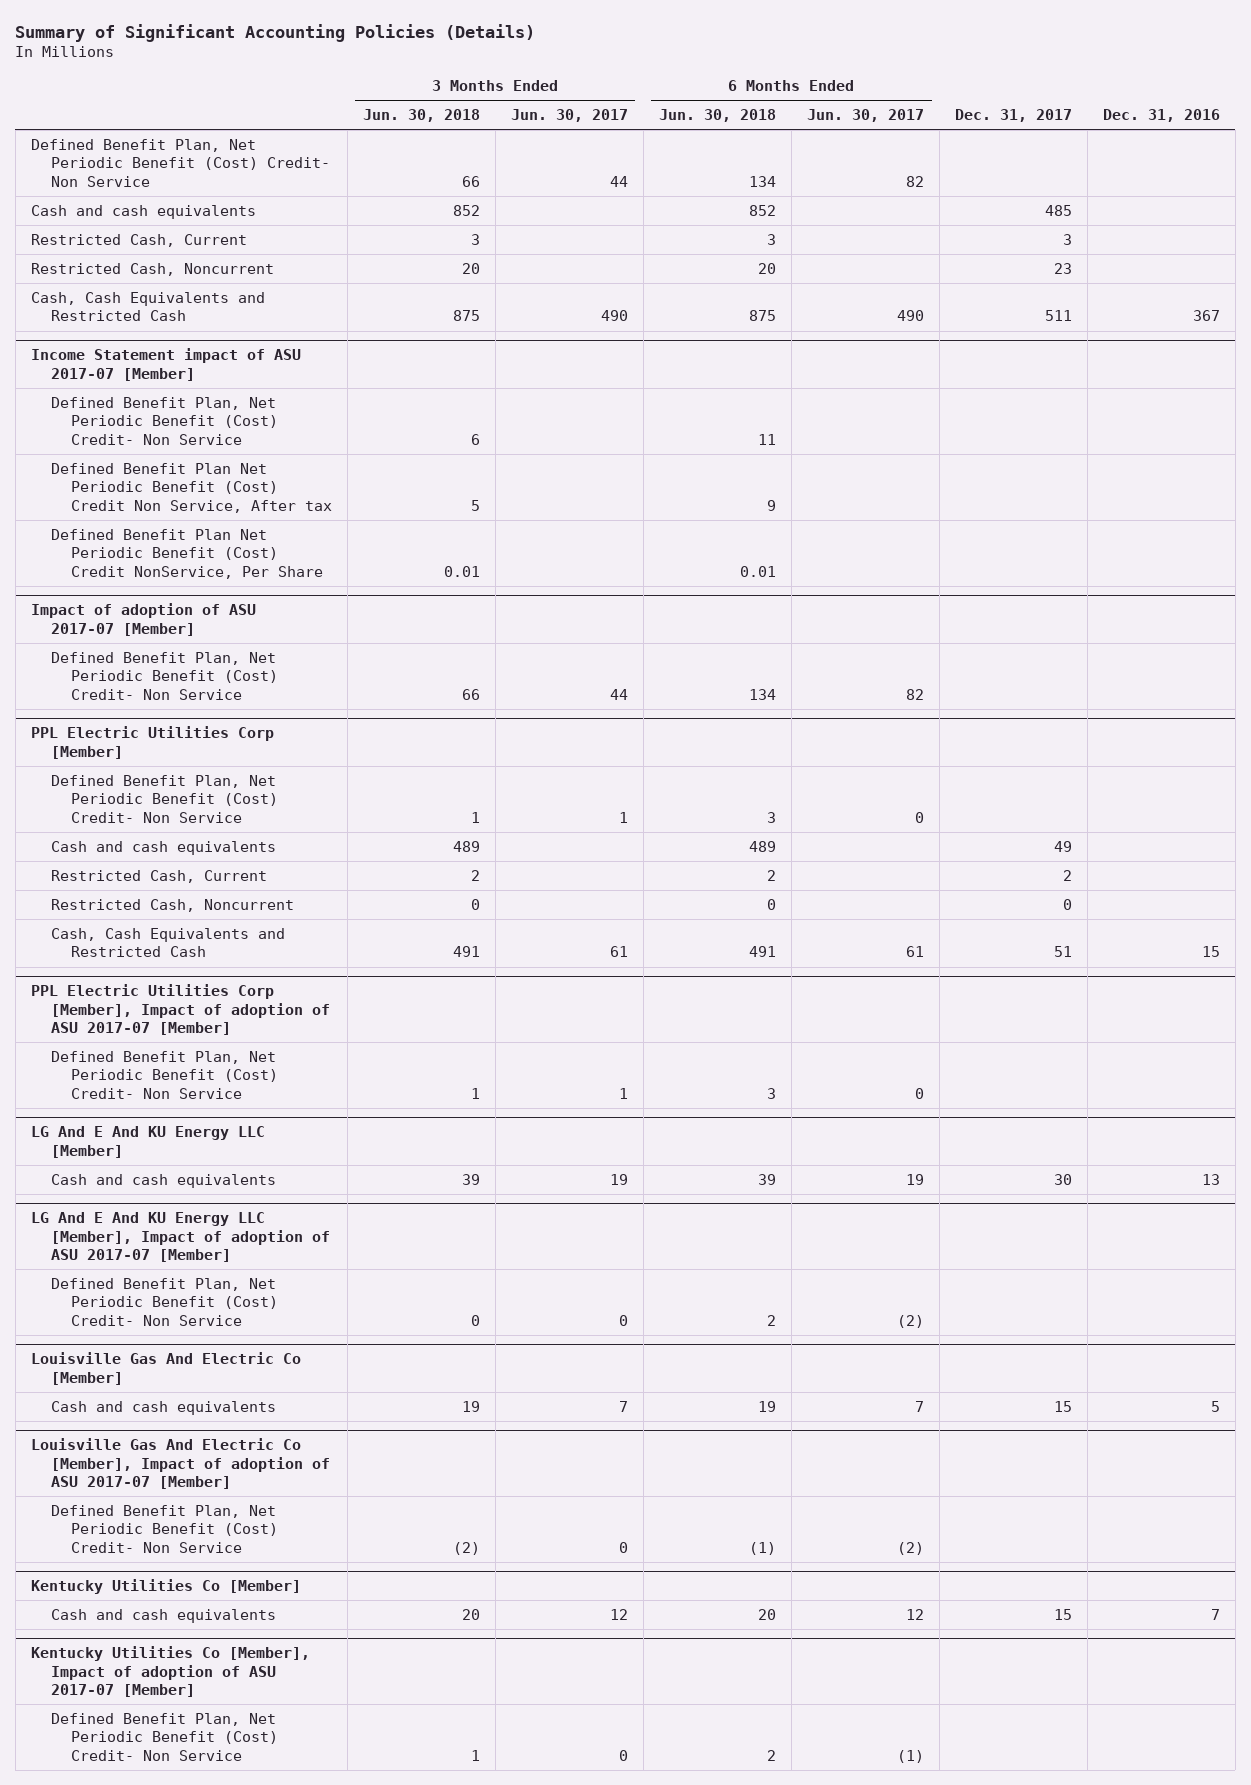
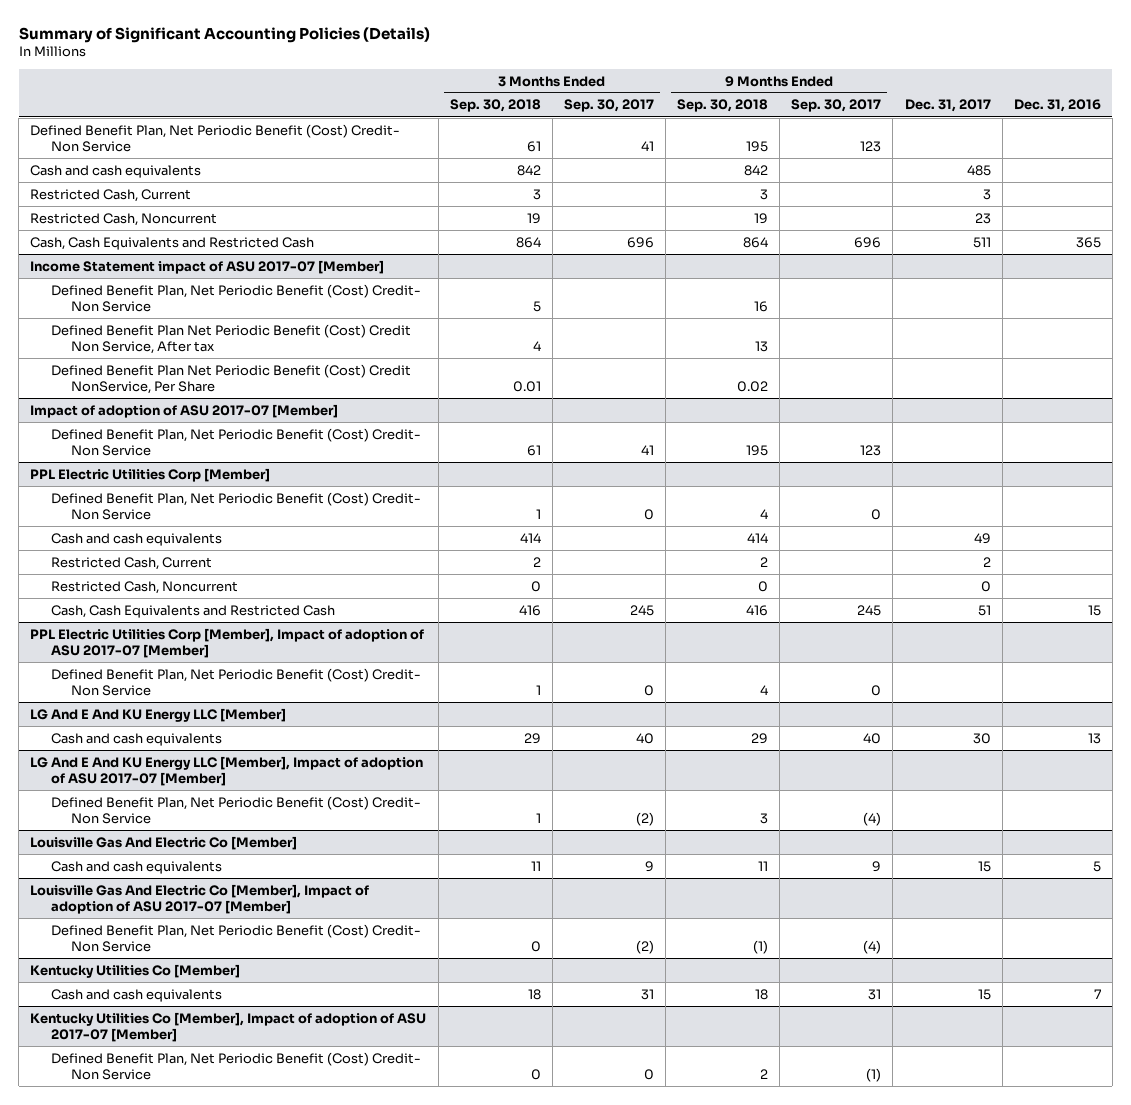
- | 3 Months Ended Jun. 30, 2018 | 3 Months Ended Jun. 30, 2017 | 6 Months Ended Jun. 30, 2018 | 6 Months Ended Jun. 30, 2017 | Dec. 31, 2017 | Dec. 31, 2016
+ | 3 Months Ended Sep. 30, 2018 | 3 Months Ended Sep. 30, 2017 | 9 Months Ended Sep. 30, 2018 | 9 Months Ended Sep. 30, 2017 | Dec. 31, 2017 | Dec. 31, 2016
- Cash, Cash Equivalents and Restricted Cash | 875 | 490 | 875 | 490 | 511 | 367
+ Cash, Cash Equivalents and Restricted Cash | 864 | 696 | 864 | 696 | 511 | 365

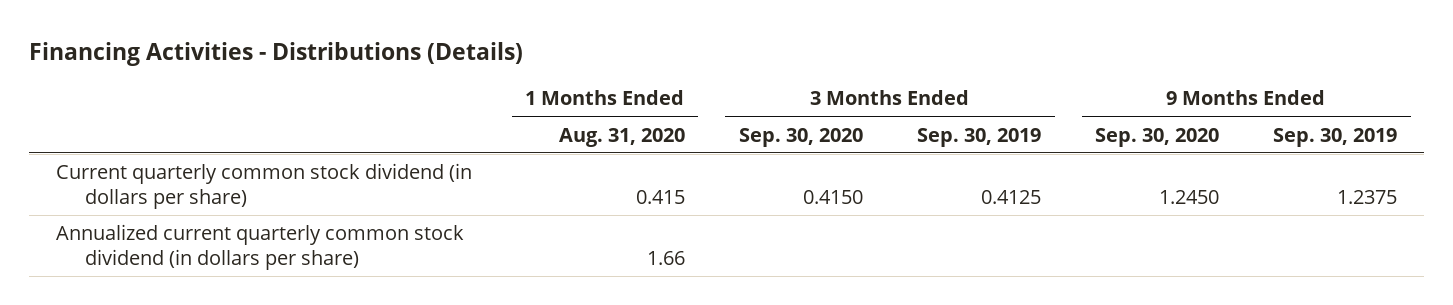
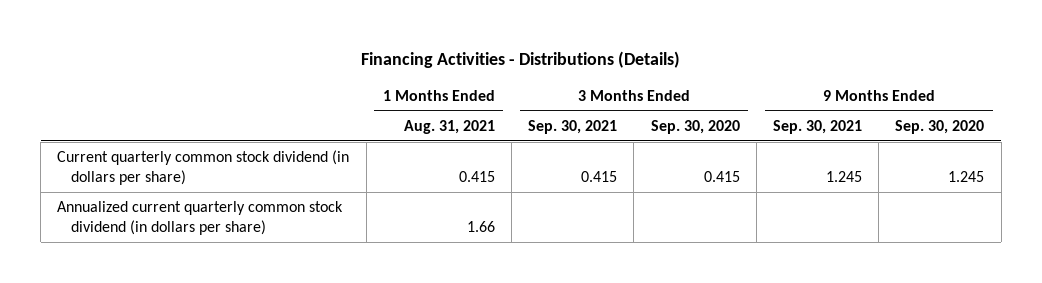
- | 1 Months Ended Aug. 31, 2020 | 3 Months Ended Sep. 30, 2020 | 3 Months Ended Sep. 30, 2019 | 9 Months Ended Sep. 30, 2020 | 9 Months Ended Sep. 30, 2019
+ | 1 Months Ended Aug. 31, 2021 | 3 Months Ended Sep. 30, 2021 | 3 Months Ended Sep. 30, 2020 | 9 Months Ended Sep. 30, 2021 | 9 Months Ended Sep. 30, 2020
- Current quarterly common stock dividend (in dollars per share) | 0.415 | 0.4150 | 0.4125 | 1.2450 | 1.2375
+ Current quarterly common stock dividend (in dollars per share) | 0.415 | 0.415 | 0.415 | 1.245 | 1.245

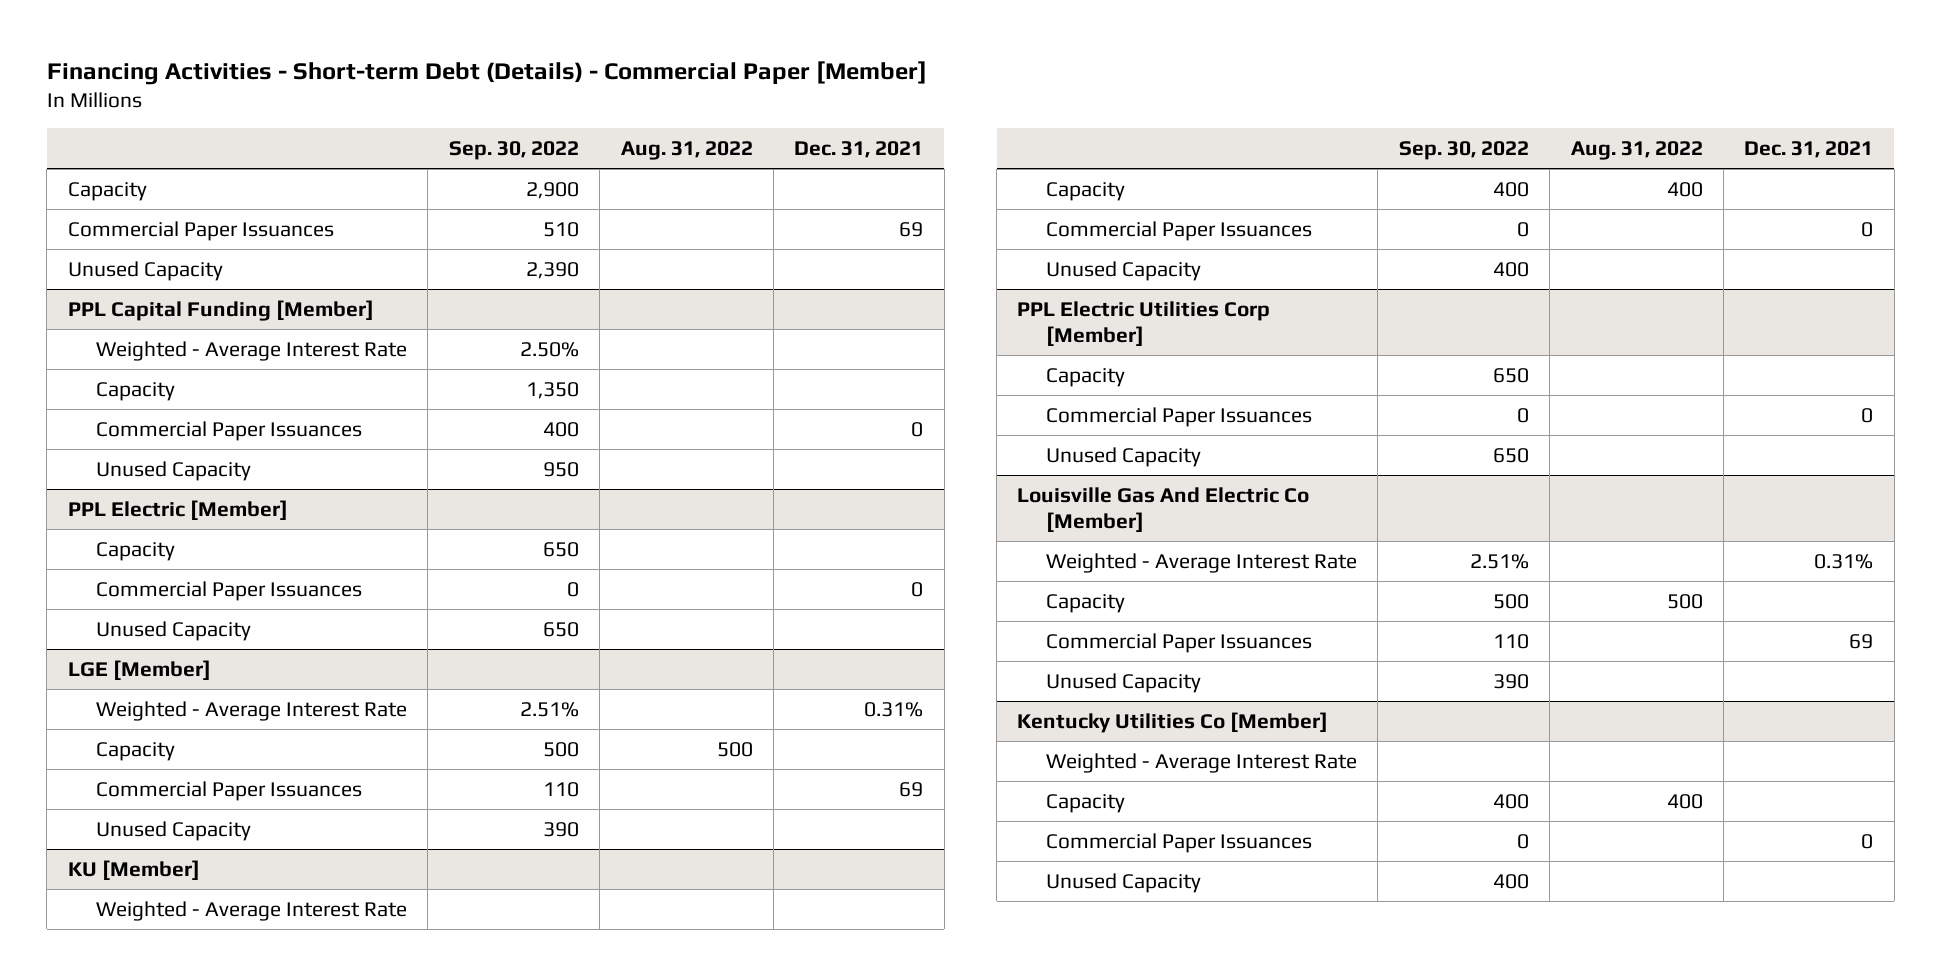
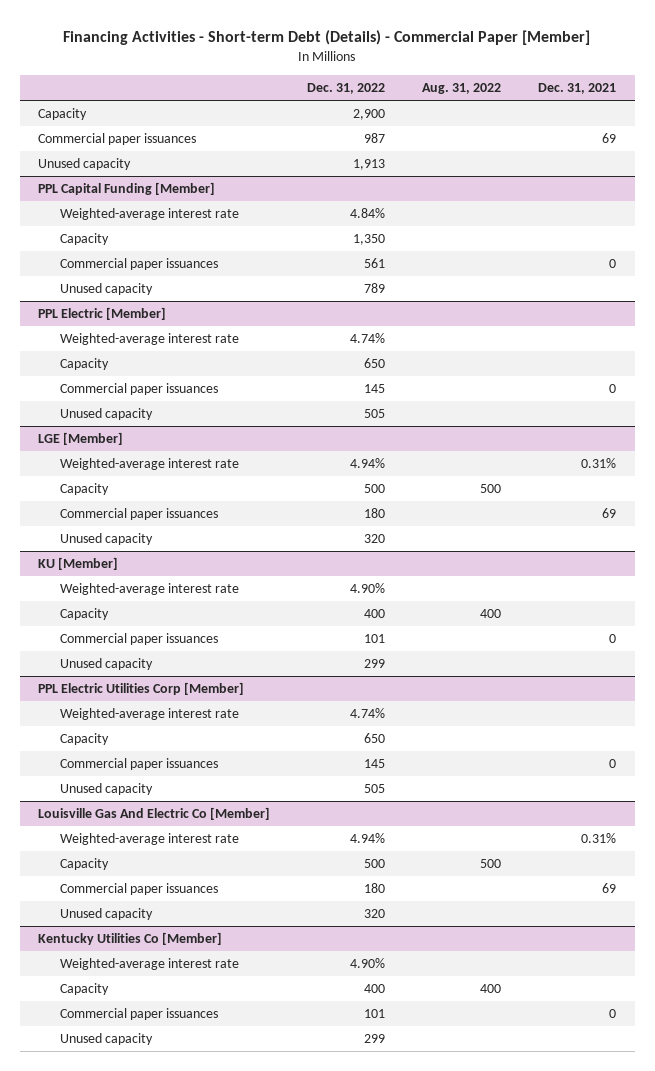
- | Sep. 30, 2022 | Aug. 31, 2022 | Dec. 31, 2021
+ | Dec. 31, 2022 | Aug. 31, 2022 | Dec. 31, 2021
- Commercial Paper Issuances | 510 | | 69
- Unused Capacity | 2,390 | |
+ Commercial paper issuances | 987 | | 69
+ Unused capacity | 1,913 | |
@ PPL Capital Funding [Member]
- Weighted - Average Interest Rate | 2.50% | |
+ Weighted-average interest rate | 4.84% | |
- Commercial Paper Issuances | 400 | | 0
- Unused Capacity | 950 | |
+ Commercial paper issuances | 561 | | 0
+ Unused capacity | 789 | |
@ PPL Electric [Member]
+ Weighted-average interest rate | 4.74% | |
- Commercial Paper Issuances | 0 | | 0
- Unused Capacity | 650 | |
+ Commercial paper issuances | 145 | | 0
+ Unused capacity | 505 | |
@ LGE [Member]
- Weighted - Average Interest Rate | 2.51% | | 0.31%
+ Weighted-average interest rate | 4.94% | | 0.31%
- Commercial Paper Issuances | 110 | | 69
- Unused Capacity | 390 | |
+ Commercial paper issuances | 180 | | 69
+ Unused capacity | 320 | |
@ KU [Member]
- Weighted - Average Interest Rate
+ Weighted-average interest rate | 4.90% | |
- Commercial Paper Issuances | 0 | | 0
- Unused Capacity | 400 | |
+ Commercial paper issuances | 101 | | 0
+ Unused capacity | 299 | |
@ PPL Electric Utilities Corp [Member]
+ Weighted-average interest rate | 4.74% | |
- Commercial Paper Issuances | 0 | | 0
- Unused Capacity | 650 | |
+ Commercial paper issuances | 145 | | 0
+ Unused capacity | 505 | |
@ Louisville Gas And Electric Co [Member]
- Weighted - Average Interest Rate | 2.51% | | 0.31%
+ Weighted-average interest rate | 4.94% | | 0.31%
- Commercial Paper Issuances | 110 | | 69
- Unused Capacity | 390 | |
+ Commercial paper issuances | 180 | | 69
+ Unused capacity | 320 | |
@ Kentucky Utilities Co [Member]
- Weighted - Average Interest Rate
+ Weighted-average interest rate | 4.90% | |
- Commercial Paper Issuances | 0 | | 0
- Unused Capacity | 400 | |
+ Commercial paper issuances | 101 | | 0
+ Unused capacity | 299 | |

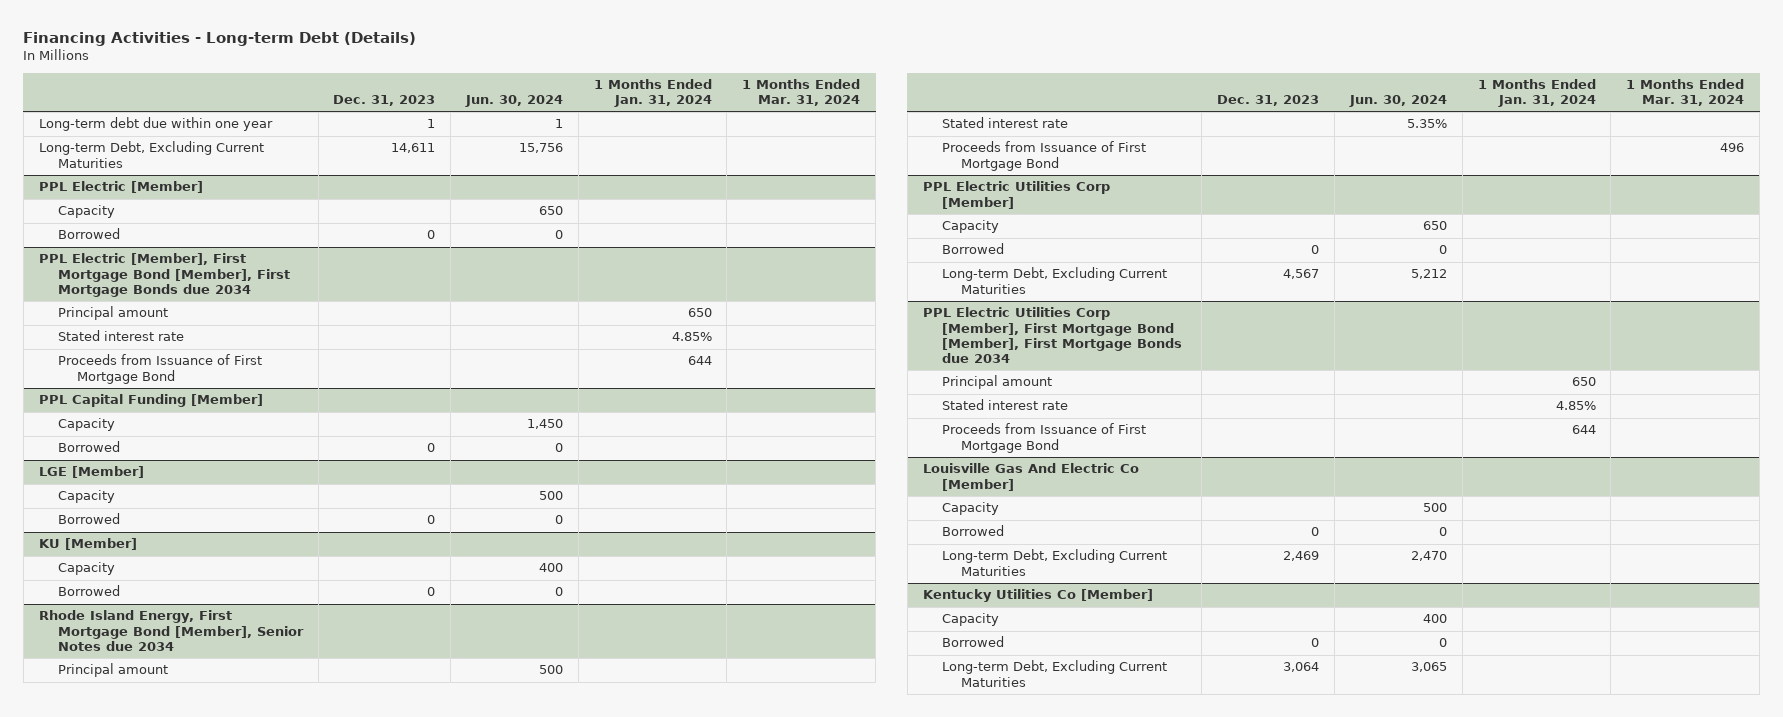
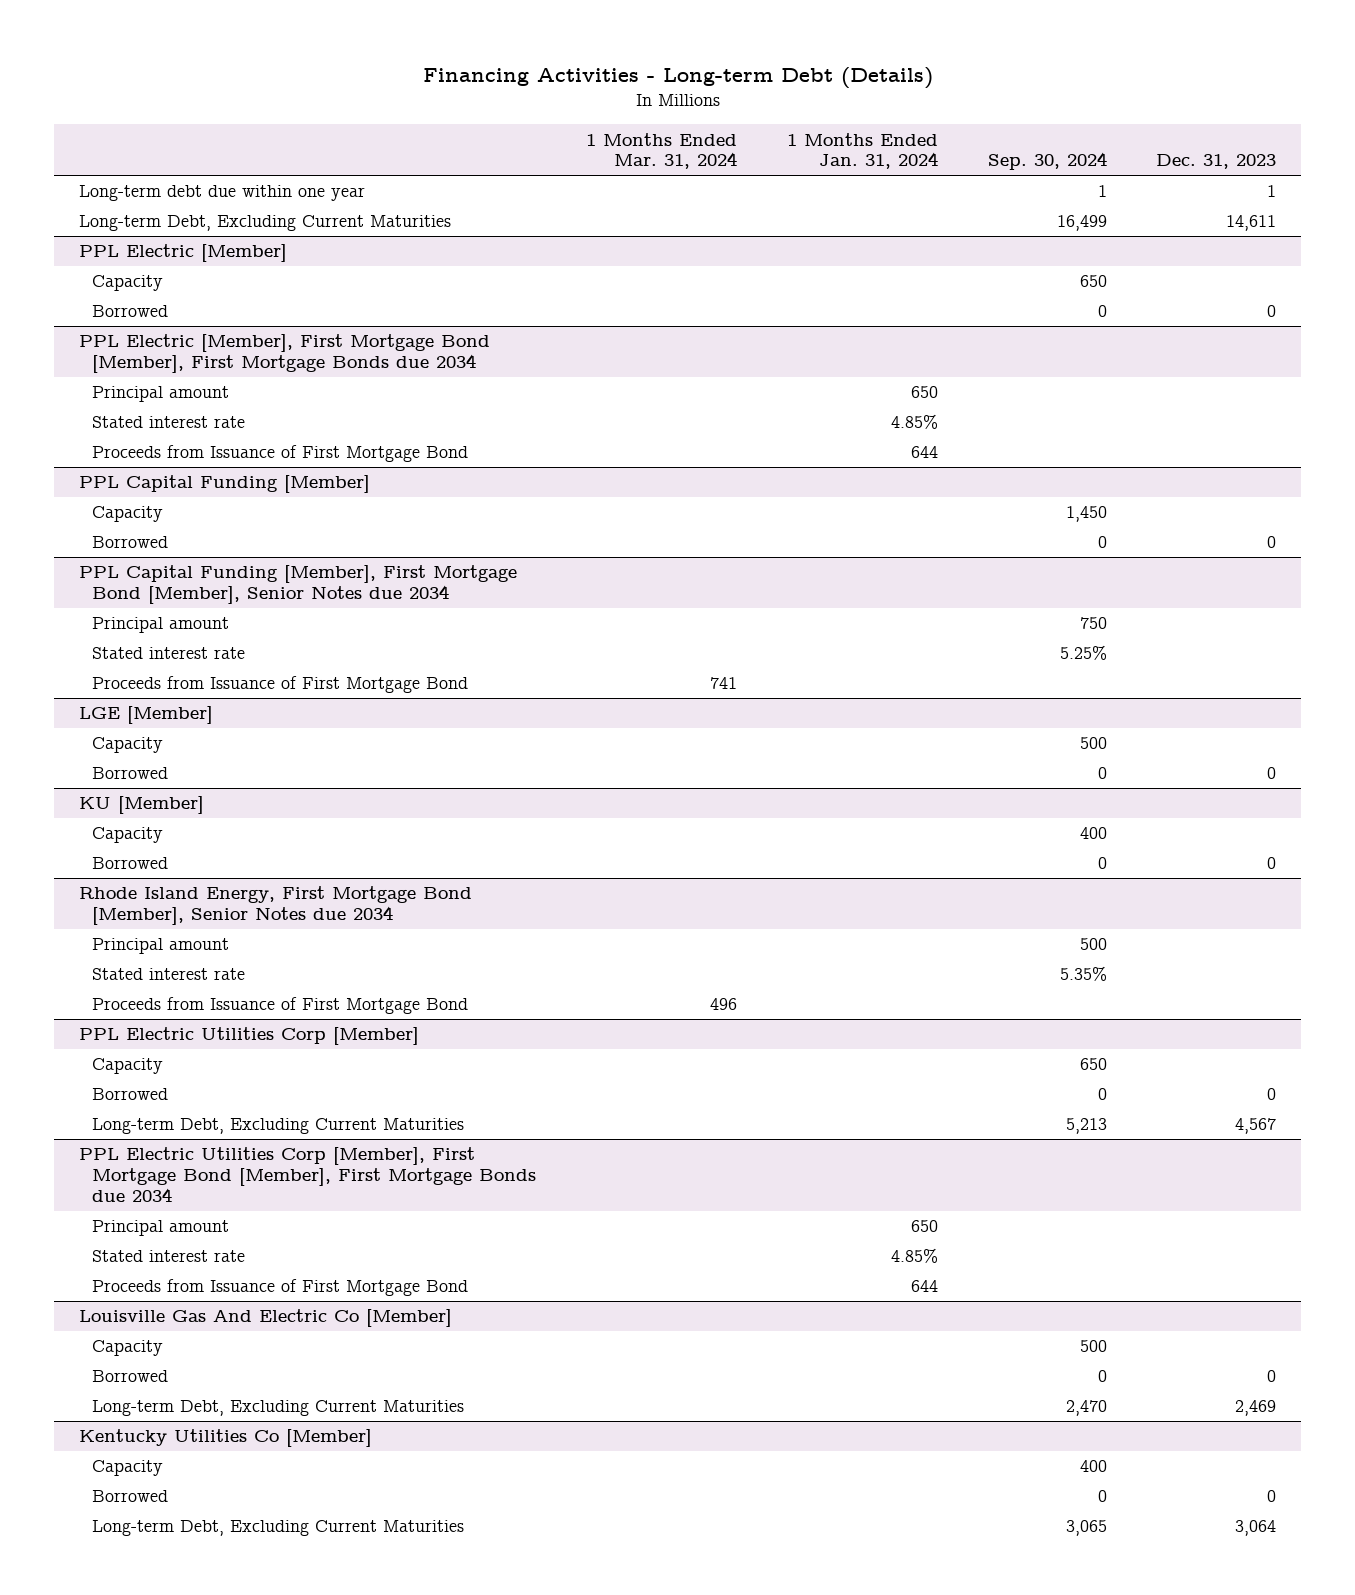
- | Dec. 31, 2023 | Jun. 30, 2024 | 1 Months Ended Jan. 31, 2024 | 1 Months Ended Mar. 31, 2024
+ | 1 Months Ended Mar. 31, 2024 | 1 Months Ended Jan. 31, 2024 | Sep. 30, 2024 | Dec. 31, 2023
+ PPL Capital Funding [Member], First Mortgage Bond [Member], Senior Notes due 2034
+ Principal amount | | | 750 |
+ Stated interest rate | | | 5.25% |
+ Proceeds from Issuance of First Mortgage Bond | 741 | | |

